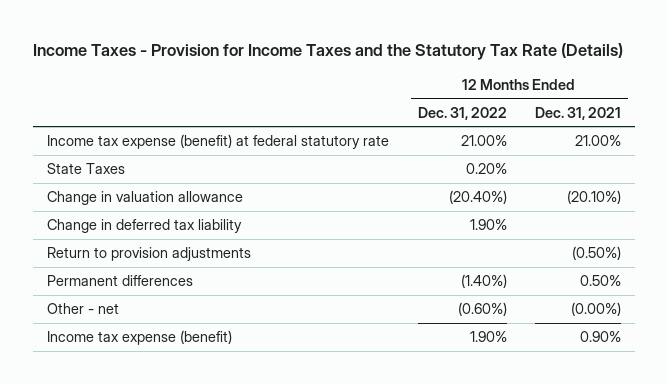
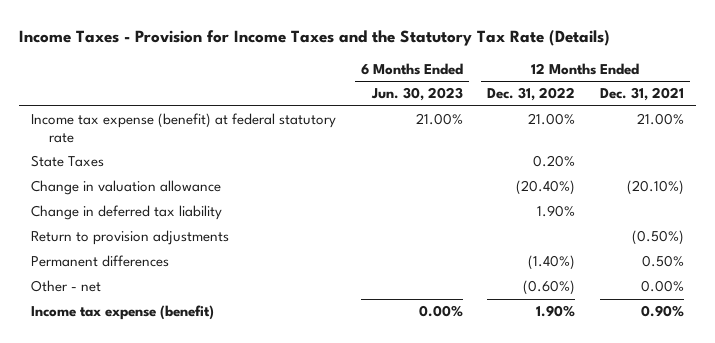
- | 12 Months Ended Dec. 31, 2022 | 12 Months Ended Dec. 31, 2021
+ | 6 Months Ended Jun. 30, 2023 | 12 Months Ended Dec. 31, 2022 | 12 Months Ended Dec. 31, 2021
- Other - net | (0.60%) | (0.00%)
+ Other - net | | (0.60%) | 0.00%

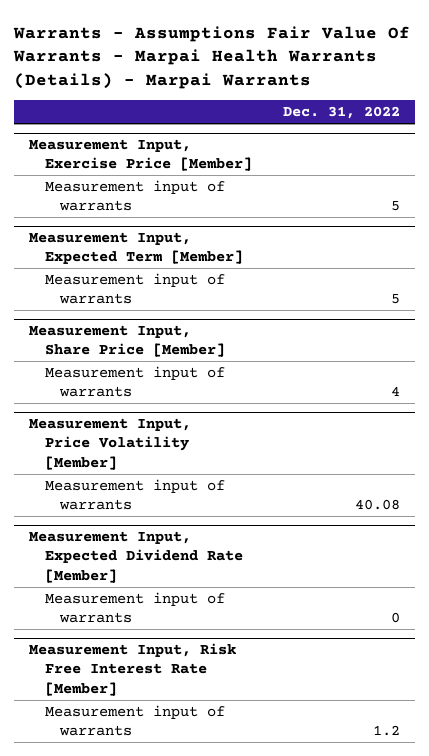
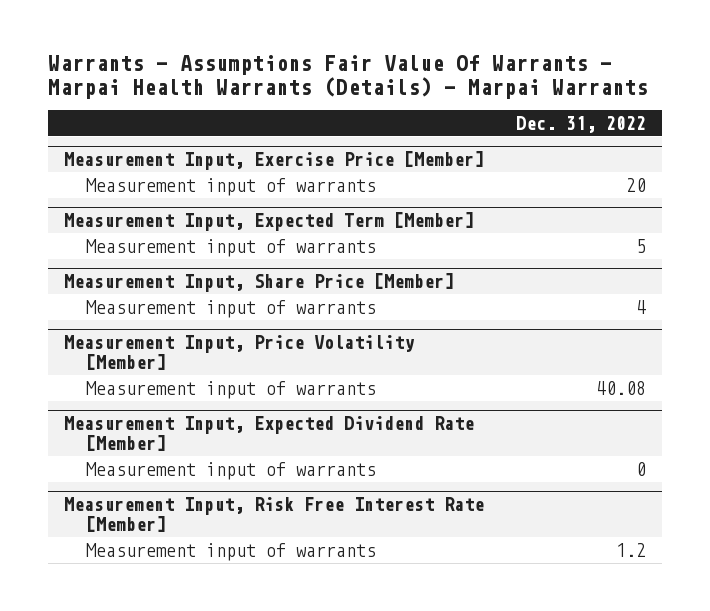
@ Measurement Input, Exercise Price [Member]
- Measurement input of warrants | 5
+ Measurement input of warrants | 20

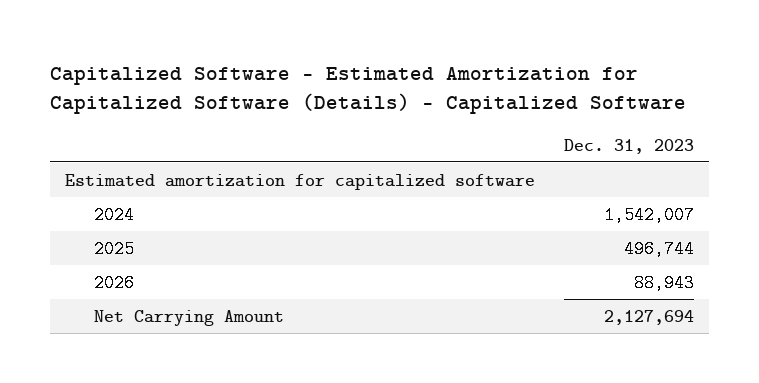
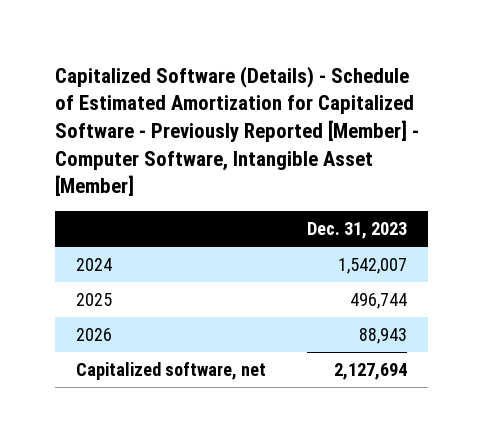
- Capitalized Software - Estimated Amortization for Capitalized Software (Details) - Capitalized Software
+ Capitalized Software (Details) - Schedule of Estimated Amortization for Capitalized Software - Previously Reported [Member] - Computer Software, Intangible Asset [Member]
- Estimated amortization for capitalized software
- Net Carrying Amount | 2,127,694
+ Capitalized software, net | 2,127,694

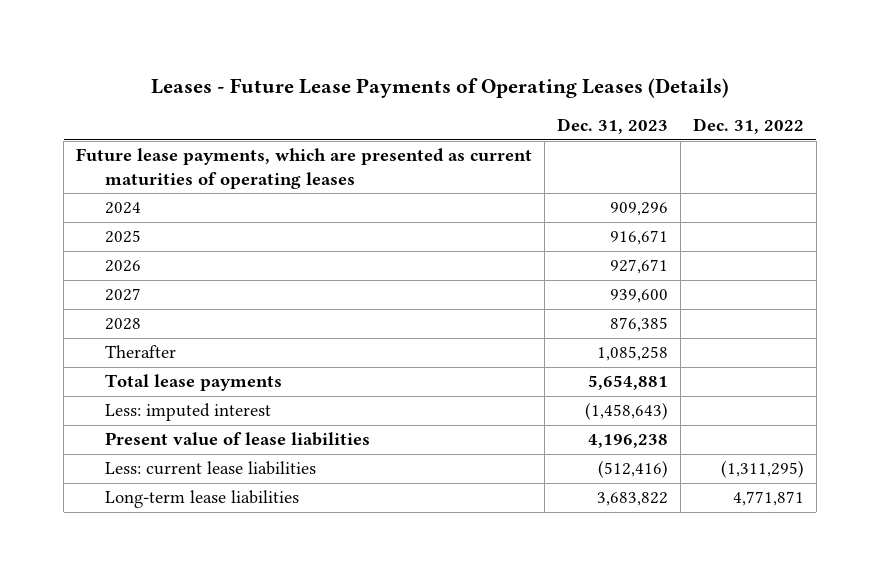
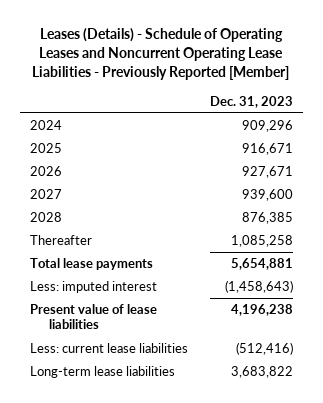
- Leases - Future Lease Payments of Operating Leases (Details)
+ Leases (Details) - Schedule of Operating Leases and Noncurrent Operating Lease Liabilities - Previously Reported [Member]
- | Dec. 31, 2023 | Dec. 31, 2022
+ | Dec. 31, 2023
- Future lease payments, which are presented as current maturities of operating leases
- Therafter | 1,085,258 |
+ Thereafter | 1,085,258

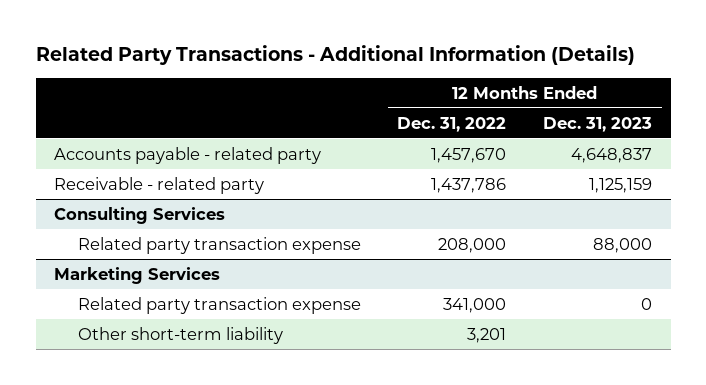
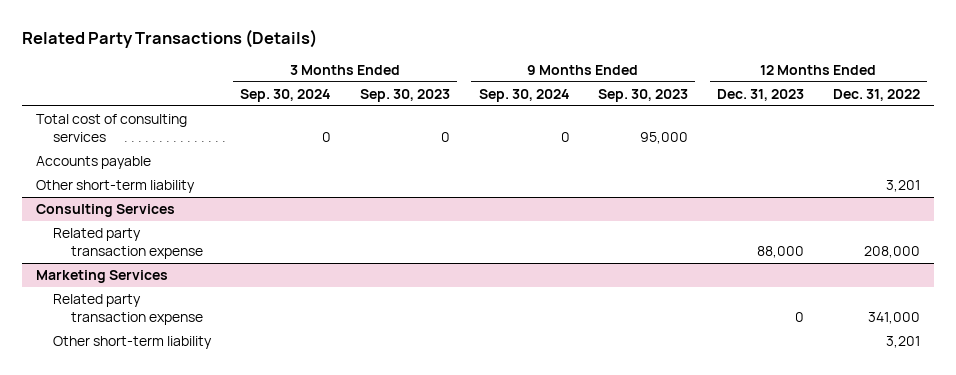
- Related Party Transactions - Additional Information (Details)
+ Related Party Transactions (Details)
- | 12 Months Ended Dec. 31, 2022 | 12 Months Ended Dec. 31, 2023
+ | 3 Months Ended Sep. 30, 2024 | 3 Months Ended Sep. 30, 2023 | 9 Months Ended Sep. 30, 2024 | 9 Months Ended Sep. 30, 2023 | 12 Months Ended Dec. 31, 2023 | 12 Months Ended Dec. 31, 2022
- Accounts payable - related party | 1,457,670 | 4,648,837
- Receivable - related party | 1,437,786 | 1,125,159
+ Total cost of consulting services | 0 | 0 | 0 | 95,000 | |
+ Accounts payable
+ Other short-term liability | | | | | | 3,201

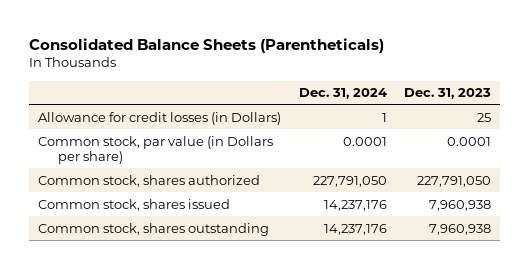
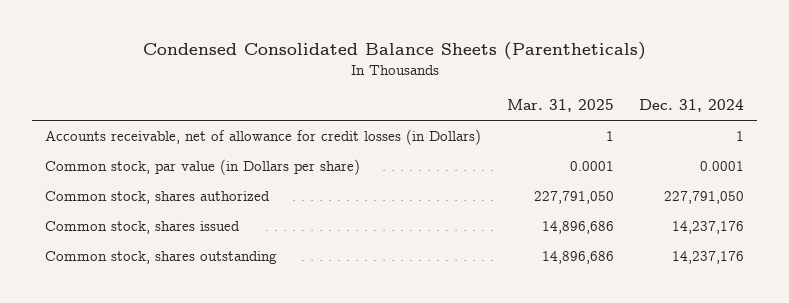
- Consolidated Balance Sheets (Parentheticals)
+ Condensed Consolidated Balance Sheets (Parentheticals)
- | Dec. 31, 2024 | Dec. 31, 2023
+ | Mar. 31, 2025 | Dec. 31, 2024
- Allowance for credit losses (in Dollars) | 1 | 25
+ Accounts receivable, net of allowance for credit losses (in Dollars) | 1 | 1

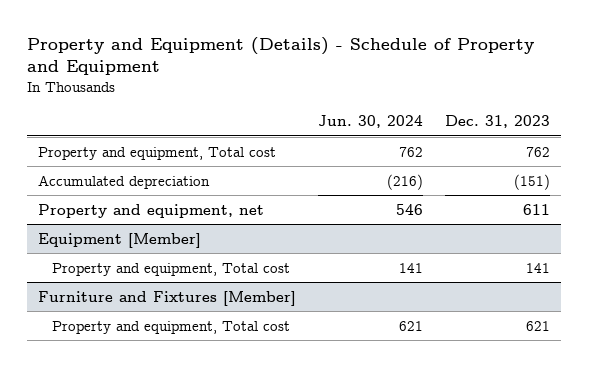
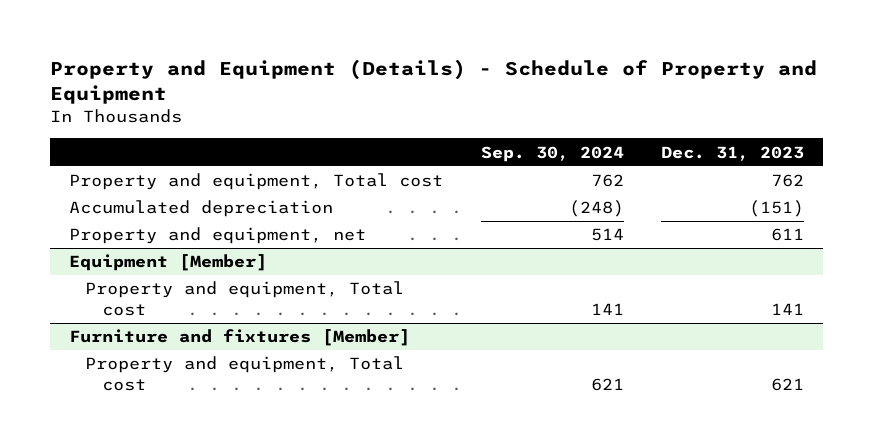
- | Jun. 30, 2024 | Dec. 31, 2023
+ | Sep. 30, 2024 | Dec. 31, 2023
- Furniture and Fixtures [Member]
+ Furniture and fixtures [Member]

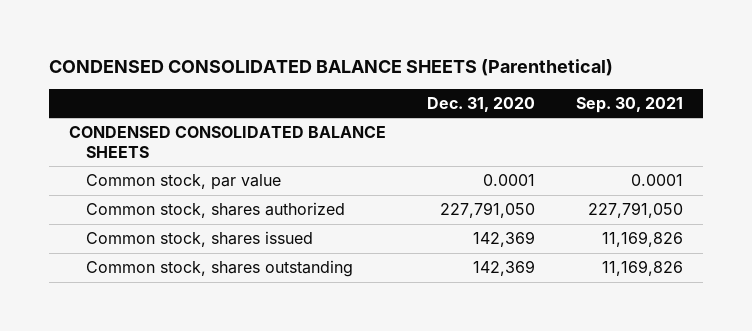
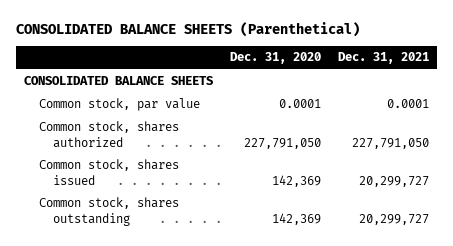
- CONDENSED CONSOLIDATED BALANCE SHEETS (Parenthetical)
+ CONSOLIDATED BALANCE SHEETS (Parenthetical)
- | Dec. 31, 2020 | Sep. 30, 2021
+ | Dec. 31, 2020 | Dec. 31, 2021
- CONDENSED CONSOLIDATED BALANCE SHEETS
+ CONSOLIDATED BALANCE SHEETS

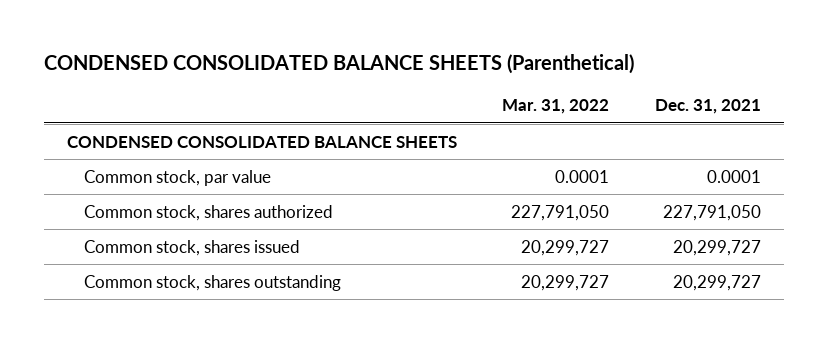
- CONSOLIDATED BALANCE SHEETS (Parenthetical)
+ CONDENSED CONSOLIDATED BALANCE SHEETS (Parenthetical)
- | Dec. 31, 2020 | Dec. 31, 2021
+ | Mar. 31, 2022 | Dec. 31, 2021
- CONSOLIDATED BALANCE SHEETS
+ CONDENSED CONSOLIDATED BALANCE SHEETS

